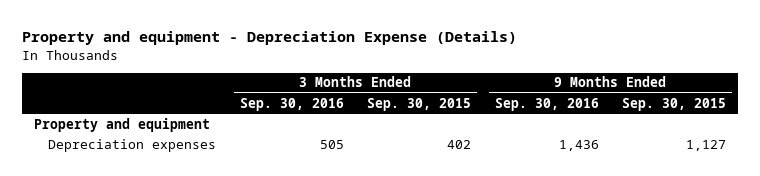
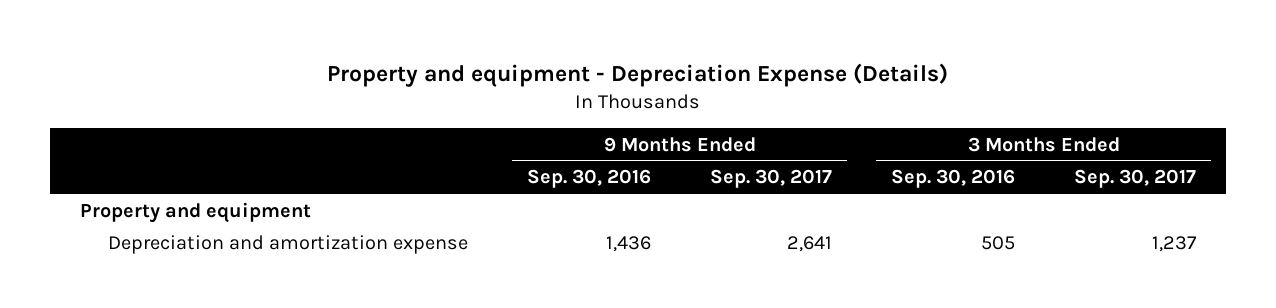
- | 3 Months Ended Sep. 30, 2016 | 3 Months Ended Sep. 30, 2015 | 9 Months Ended Sep. 30, 2016 | 9 Months Ended Sep. 30, 2015
+ | 9 Months Ended Sep. 30, 2016 | 9 Months Ended Sep. 30, 2017 | 3 Months Ended Sep. 30, 2016 | 3 Months Ended Sep. 30, 2017
- Depreciation expenses | 505 | 402 | 1,436 | 1,127
+ Depreciation and amortization expense | 1,436 | 2,641 | 505 | 1,237

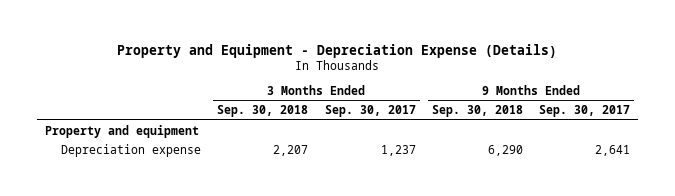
- Property and equipment - Depreciation Expense (Details)
+ Property and Equipment - Depreciation Expense (Details)
- | 9 Months Ended Sep. 30, 2016 | 9 Months Ended Sep. 30, 2017 | 3 Months Ended Sep. 30, 2016 | 3 Months Ended Sep. 30, 2017
+ | 3 Months Ended Sep. 30, 2018 | 3 Months Ended Sep. 30, 2017 | 9 Months Ended Sep. 30, 2018 | 9 Months Ended Sep. 30, 2017
- Depreciation and amortization expense | 1,436 | 2,641 | 505 | 1,237
+ Depreciation expense | 2,207 | 1,237 | 6,290 | 2,641

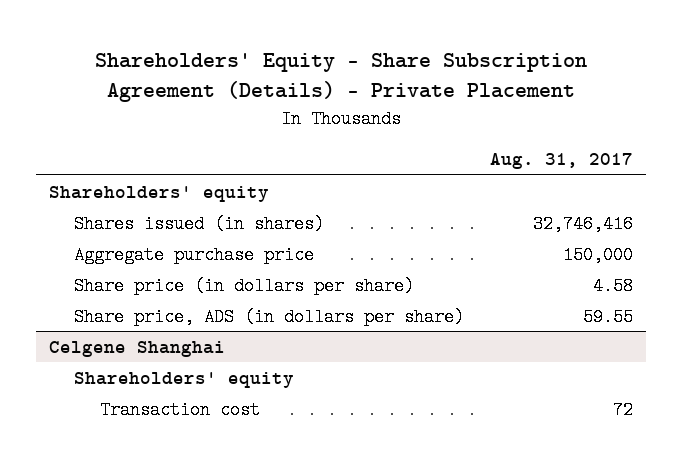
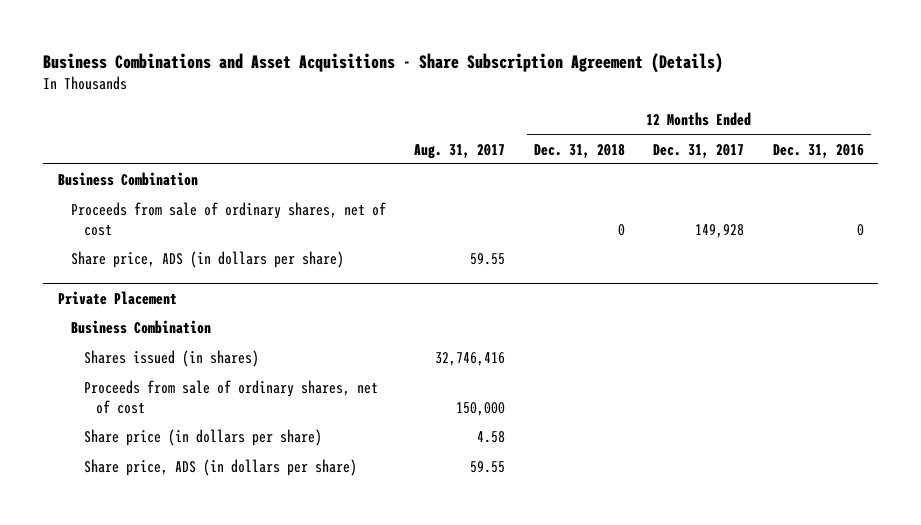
- Shareholders' Equity - Share Subscription Agreement (Details) - Private Placement
+ Business Combinations and Asset Acquisitions - Share Subscription Agreement (Details)
- | Aug. 31, 2017
+ | Aug. 31, 2017 | 12 Months Ended Dec. 31, 2018 | 12 Months Ended Dec. 31, 2017 | 12 Months Ended Dec. 31, 2016
- Shareholders' equity
+ Business Combination
+ Proceeds from sale of ordinary shares, net of cost | | 0 | 149,928 | 0
+ Share price, ADS (in dollars per share) | 59.55 | | |
+ Private Placement
+ Business Combination
- Aggregate purchase price | 150,000
+ Proceeds from sale of ordinary shares, net of cost | 150,000 | | |
- Celgene Shanghai
- Shareholders' equity
- Transaction cost | 72

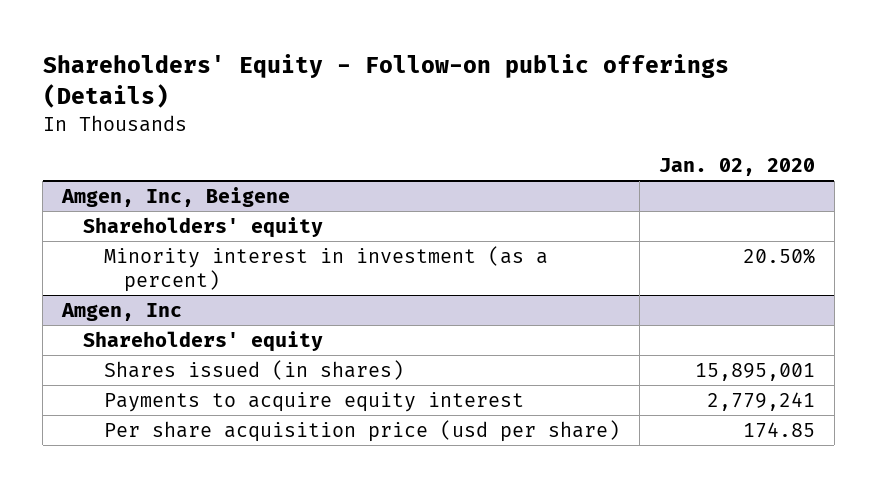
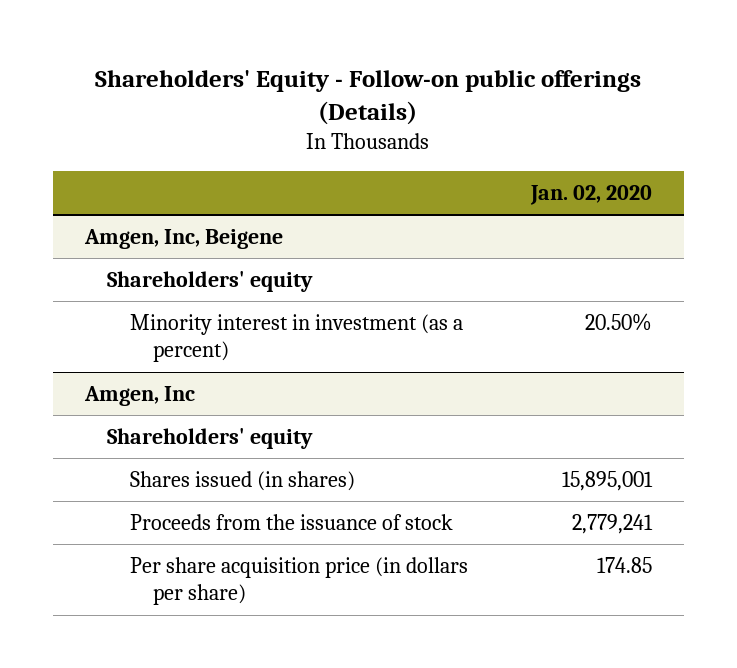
@ Amgen, Inc
- Payments to acquire equity interest | 2,779,241
- Per share acquisition price (usd per share) | 174.85
+ Proceeds from the issuance of stock | 2,779,241
+ Per share acquisition price (in dollars per share) | 174.85

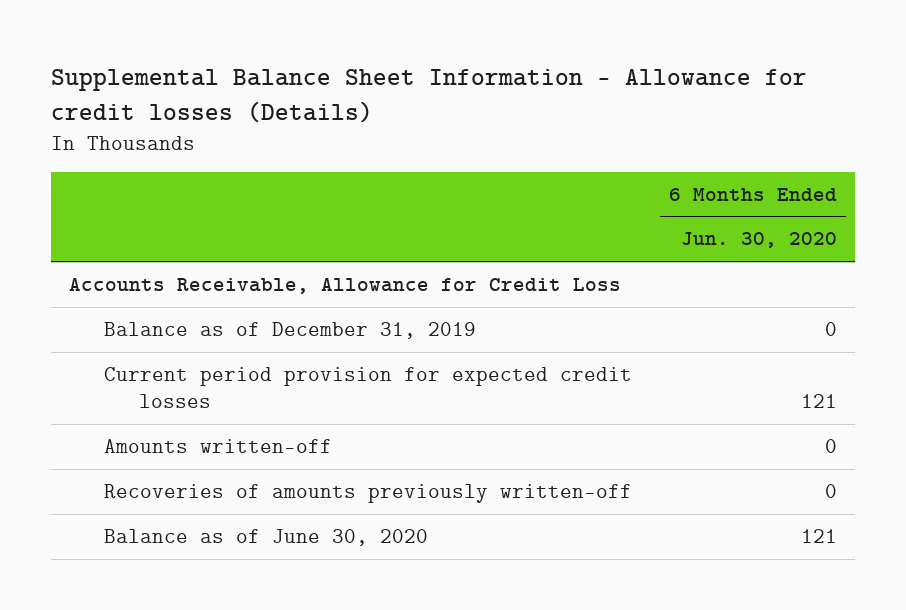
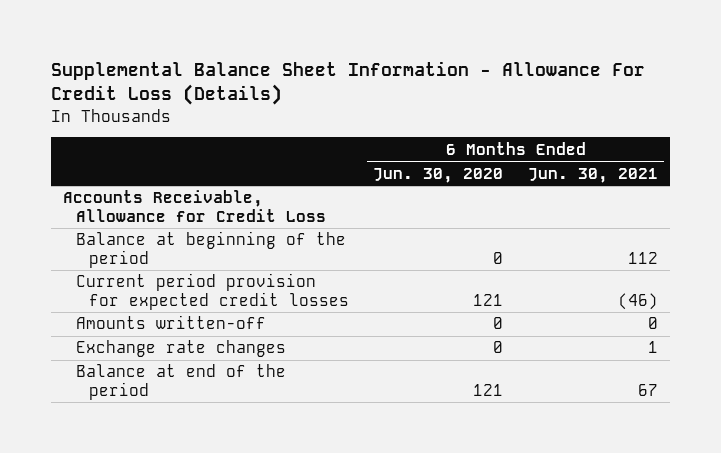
- Supplemental Balance Sheet Information - Allowance for credit losses (Details)
+ Supplemental Balance Sheet Information - Allowance For Credit Loss (Details)
- | 6 Months Ended Jun. 30, 2020
+ | 6 Months Ended Jun. 30, 2020 | 6 Months Ended Jun. 30, 2021
- Balance as of December 31, 2019 | 0
+ Balance at beginning of the period | 0 | 112
- Recoveries of amounts previously written-off | 0
- Balance as of June 30, 2020 | 121
+ Exchange rate changes | 0 | 1
+ Balance at end of the period | 121 | 67

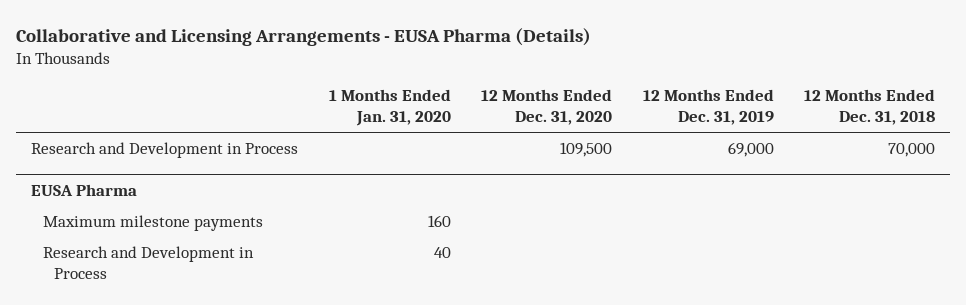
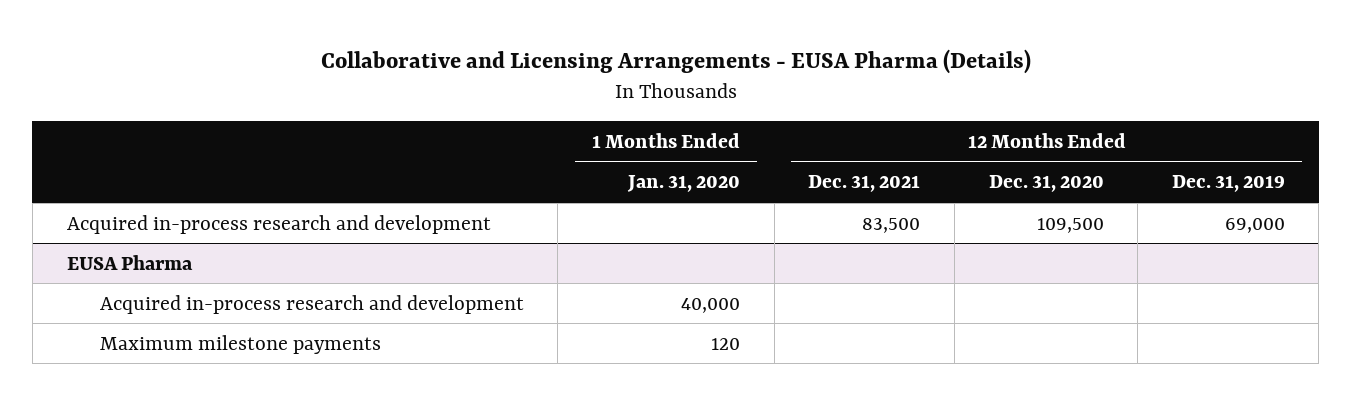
- | 1 Months Ended Jan. 31, 2020 | 12 Months Ended Dec. 31, 2020 | 12 Months Ended Dec. 31, 2019 | 12 Months Ended Dec. 31, 2018
+ | 1 Months Ended Jan. 31, 2020 | 12 Months Ended Dec. 31, 2021 | 12 Months Ended Dec. 31, 2020 | 12 Months Ended Dec. 31, 2019
- Research and Development in Process | | 109,500 | 69,000 | 70,000
+ Acquired in-process research and development | | 83,500 | 109,500 | 69,000
@ EUSA Pharma
- Maximum milestone payments | 160 | | |
- Research and Development in Process | 40 | | |
+ Acquired in-process research and development | 40,000 | | |
+ Maximum milestone payments | 120 | | |

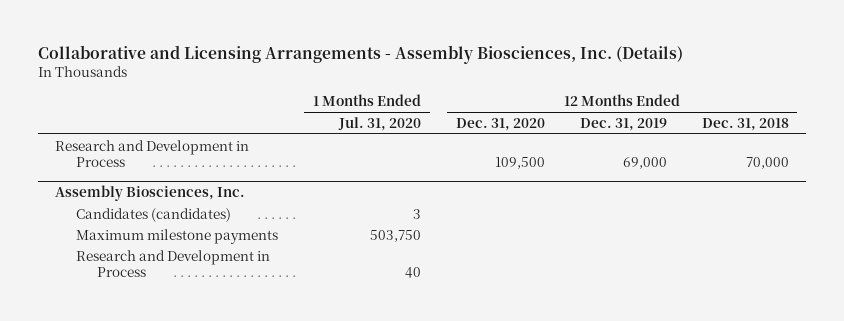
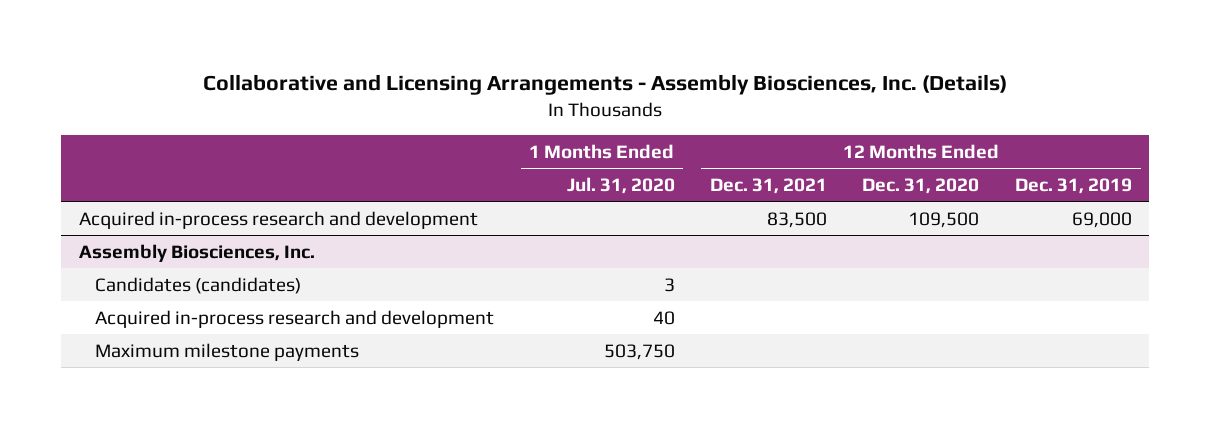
- | 1 Months Ended Jul. 31, 2020 | 12 Months Ended Dec. 31, 2020 | 12 Months Ended Dec. 31, 2019 | 12 Months Ended Dec. 31, 2018
+ | 1 Months Ended Jul. 31, 2020 | 12 Months Ended Dec. 31, 2021 | 12 Months Ended Dec. 31, 2020 | 12 Months Ended Dec. 31, 2019
- Research and Development in Process | | 109,500 | 69,000 | 70,000
+ Acquired in-process research and development | | 83,500 | 109,500 | 69,000
@ Assembly Biosciences, Inc.
+ Acquired in-process research and development | 40 | | |
- Research and Development in Process | 40 | | |

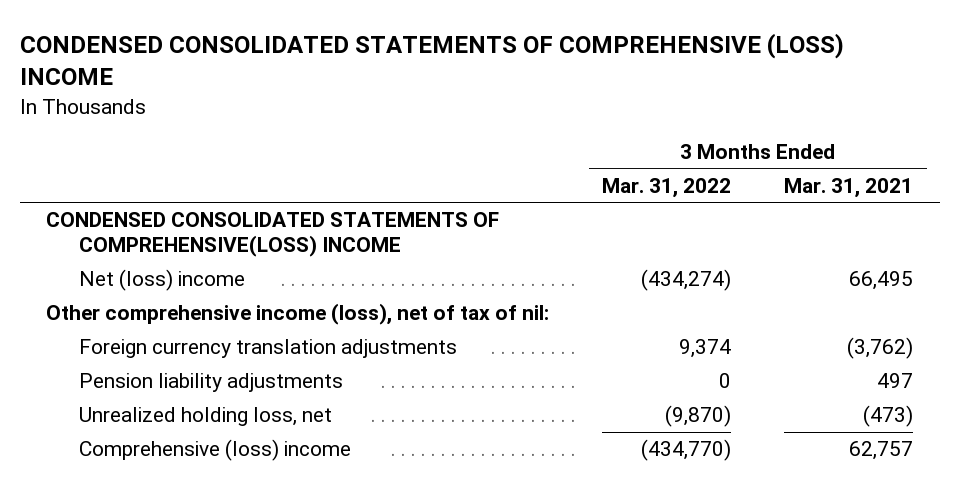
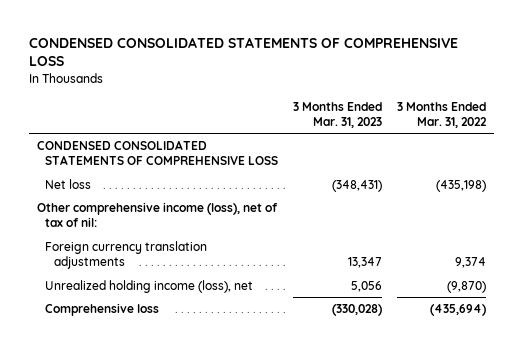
- CONDENSED CONSOLIDATED STATEMENTS OF COMPREHENSIVE (LOSS) INCOME
+ CONDENSED CONSOLIDATED STATEMENTS OF COMPREHENSIVE LOSS
- | 3 Months Ended Mar. 31, 2022 | 3 Months Ended Mar. 31, 2021
+ | 3 Months Ended Mar. 31, 2023 | 3 Months Ended Mar. 31, 2022
- CONDENSED CONSOLIDATED STATEMENTS OF COMPREHENSIVE(LOSS) INCOME
- Net (loss) income | (434,274) | 66,495
+ CONDENSED CONSOLIDATED STATEMENTS OF COMPREHENSIVE LOSS
+ Net loss | (348,431) | (435,198)
- Pension liability adjustments | 0 | 497
- Unrealized holding loss, net | (9,870) | (473)
- Comprehensive (loss) income | (434,770) | 62,757
+ Unrealized holding income (loss), net | 5,056 | (9,870)
+ Comprehensive loss | (330,028) | (435,694)

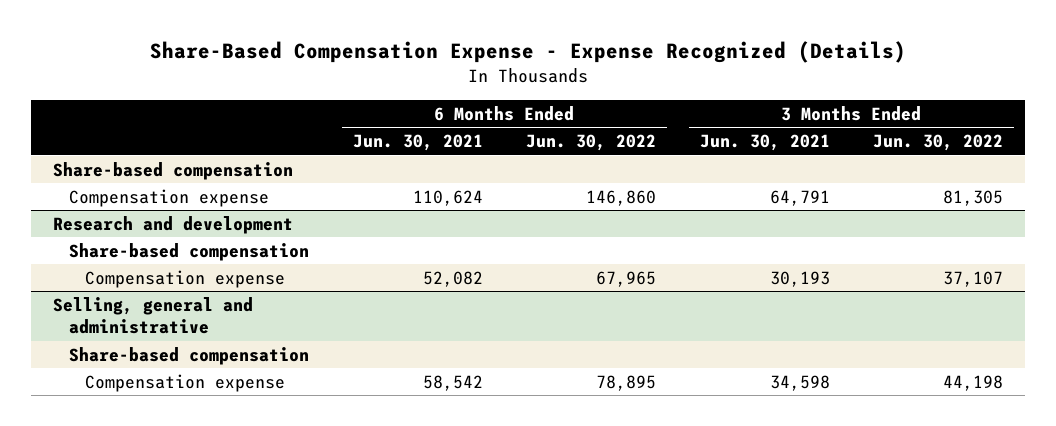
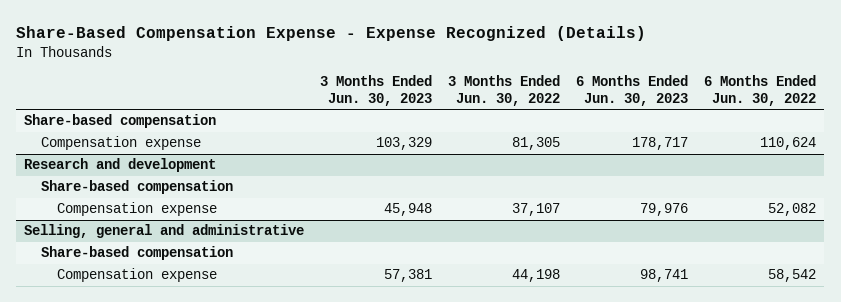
- | 6 Months Ended Jun. 30, 2021 | 6 Months Ended Jun. 30, 2022 | 3 Months Ended Jun. 30, 2021 | 3 Months Ended Jun. 30, 2022
+ | 3 Months Ended Jun. 30, 2023 | 3 Months Ended Jun. 30, 2022 | 6 Months Ended Jun. 30, 2023 | 6 Months Ended Jun. 30, 2022
- Compensation expense | 110,624 | 146,860 | 64,791 | 81,305
+ Compensation expense | 103,329 | 81,305 | 178,717 | 110,624
@ Research and development
- Compensation expense | 52,082 | 67,965 | 30,193 | 37,107
+ Compensation expense | 45,948 | 37,107 | 79,976 | 52,082
@ Selling, general and administrative
- Compensation expense | 58,542 | 78,895 | 34,598 | 44,198
+ Compensation expense | 57,381 | 44,198 | 98,741 | 58,542

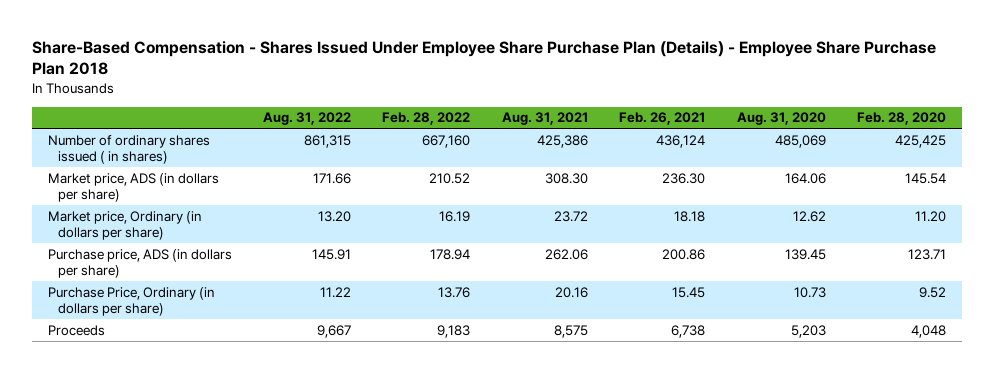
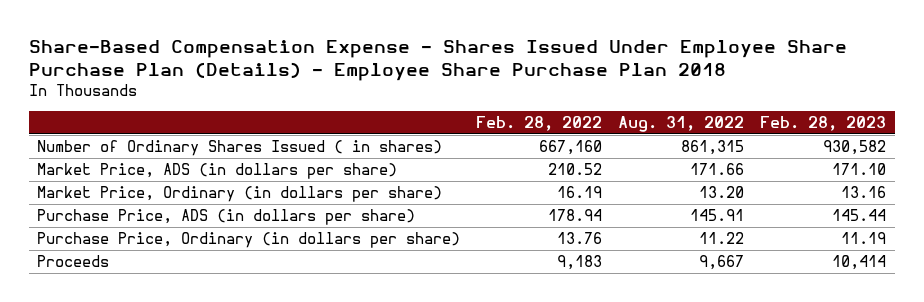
- Share-Based Compensation - Shares Issued Under Employee Share Purchase Plan (Details) - Employee Share Purchase Plan 2018
+ Share-Based Compensation Expense - Shares Issued Under Employee Share Purchase Plan (Details) - Employee Share Purchase Plan 2018
- | Aug. 31, 2022 | Feb. 28, 2022 | Aug. 31, 2021 | Feb. 26, 2021 | Aug. 31, 2020 | Feb. 28, 2020
+ | Feb. 28, 2022 | Aug. 31, 2022 | Feb. 28, 2023
- Number of ordinary shares issued ( in shares) | 861,315 | 667,160 | 425,386 | 436,124 | 485,069 | 425,425
- Market price, ADS (in dollars per share) | 171.66 | 210.52 | 308.30 | 236.30 | 164.06 | 145.54
- Market price, Ordinary (in dollars per share) | 13.20 | 16.19 | 23.72 | 18.18 | 12.62 | 11.20
- Purchase price, ADS (in dollars per share) | 145.91 | 178.94 | 262.06 | 200.86 | 139.45 | 123.71
+ Number of Ordinary Shares Issued ( in shares) | 667,160 | 861,315 | 930,582
+ Market Price, ADS (in dollars per share) | 210.52 | 171.66 | 171.10
+ Market Price, Ordinary (in dollars per share) | 16.19 | 13.20 | 13.16
+ Purchase Price, ADS (in dollars per share) | 178.94 | 145.91 | 145.44

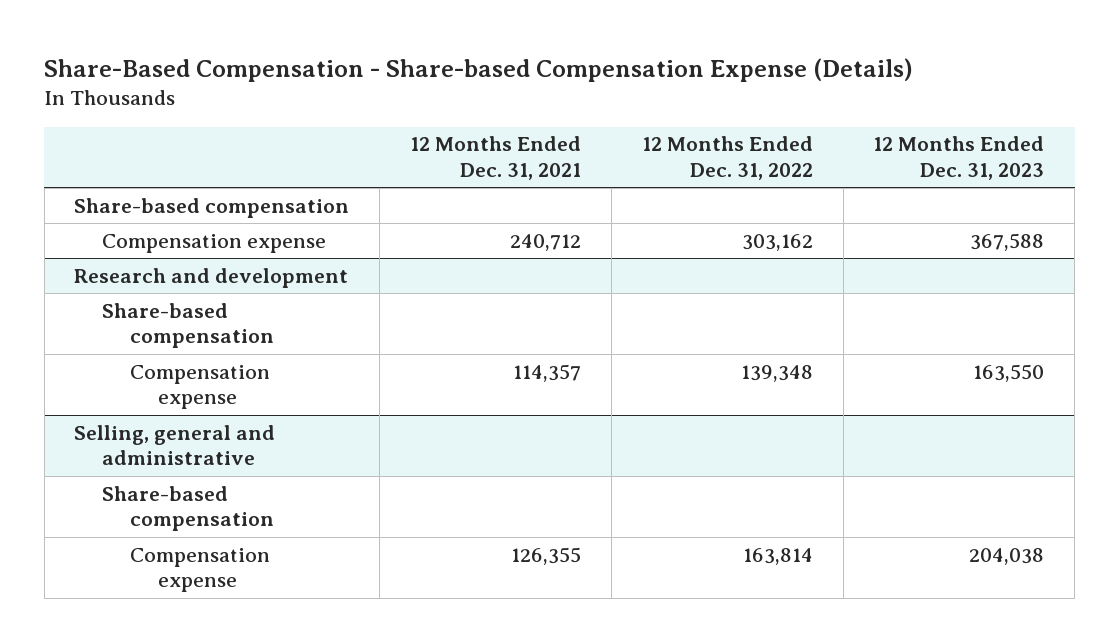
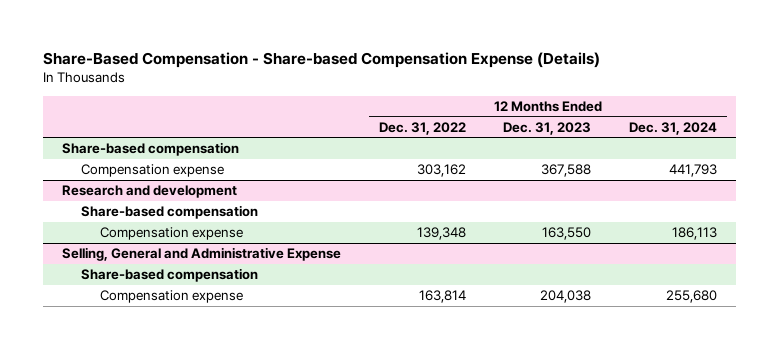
- | 12 Months Ended Dec. 31, 2021 | 12 Months Ended Dec. 31, 2022 | 12 Months Ended Dec. 31, 2023
+ | 12 Months Ended Dec. 31, 2022 | 12 Months Ended Dec. 31, 2023 | 12 Months Ended Dec. 31, 2024
- Selling, general and administrative
+ Selling, General and Administrative Expense

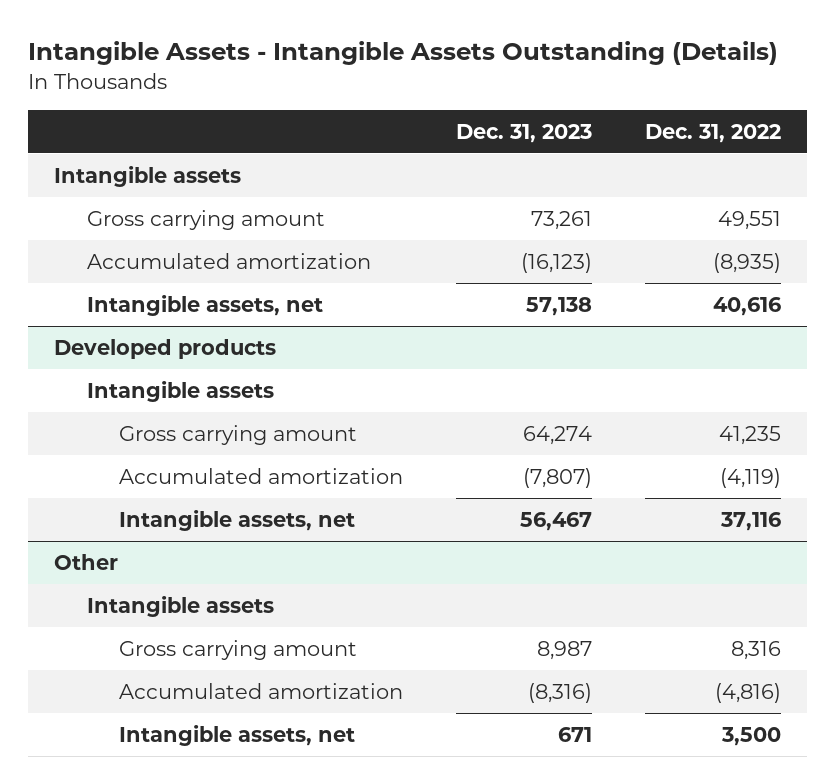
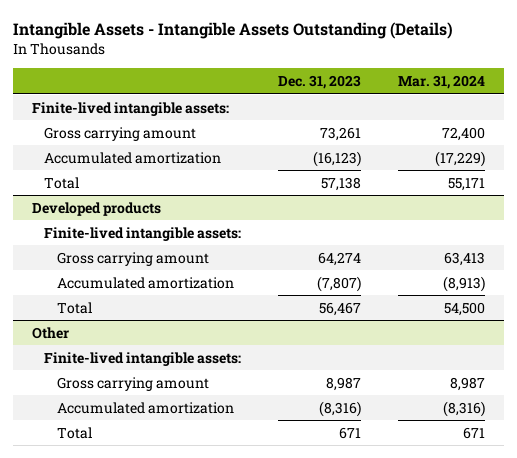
- | Dec. 31, 2023 | Dec. 31, 2022
+ | Dec. 31, 2023 | Mar. 31, 2024
- Intangible assets
+ Finite-lived intangible assets:
- Intangible assets, net | 57,138 | 40,616
+ Total | 57,138 | 55,171
@ Developed products
- Intangible assets
+ Finite-lived intangible assets:
- Intangible assets, net | 56,467 | 37,116
+ Total | 56,467 | 54,500
@ Other
- Intangible assets
+ Finite-lived intangible assets:
- Intangible assets, net | 671 | 3,500
+ Total | 671 | 671

